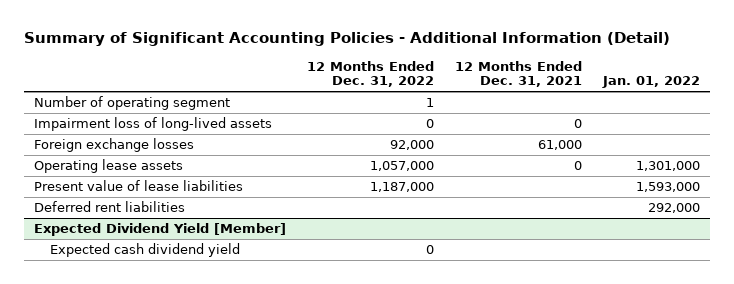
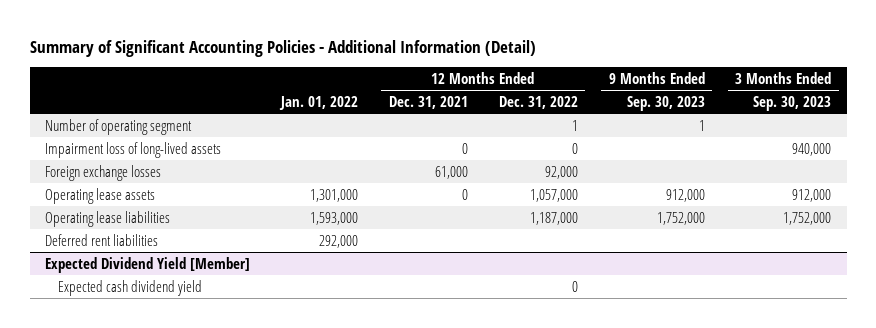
- | 12 Months Ended Dec. 31, 2022 | 12 Months Ended Dec. 31, 2021 | Jan. 01, 2022
+ | Jan. 01, 2022 | 12 Months Ended Dec. 31, 2021 | 12 Months Ended Dec. 31, 2022 | 9 Months Ended Sep. 30, 2023 | 3 Months Ended Sep. 30, 2023
- Present value of lease liabilities | 1,187,000 | | 1,593,000
+ Operating lease liabilities | 1,593,000 | | 1,187,000 | 1,752,000 | 1,752,000

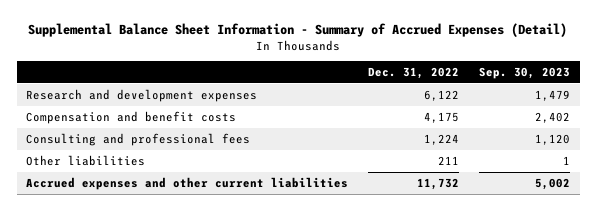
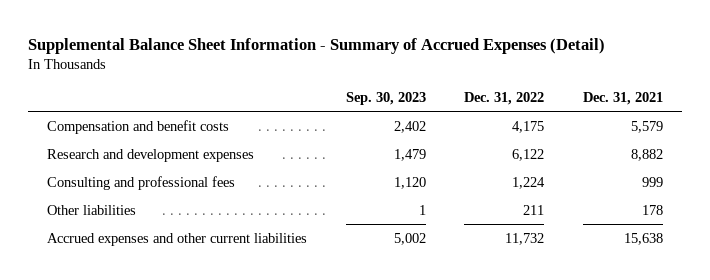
- | Dec. 31, 2022 | Sep. 30, 2023
+ | Sep. 30, 2023 | Dec. 31, 2022 | Dec. 31, 2021
moved down: Research and development expenses | 1,479 | 6,122 | 8,882

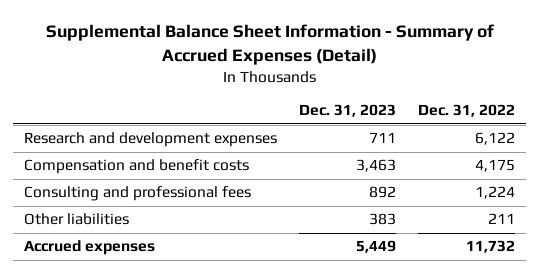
- | Sep. 30, 2023 | Dec. 31, 2022 | Dec. 31, 2021
+ | Dec. 31, 2023 | Dec. 31, 2022
moved down: Compensation and benefit costs | 3,463 | 4,175
- Accrued expenses and other current liabilities | 5,002 | 11,732 | 15,638
+ Accrued expenses | 5,449 | 11,732

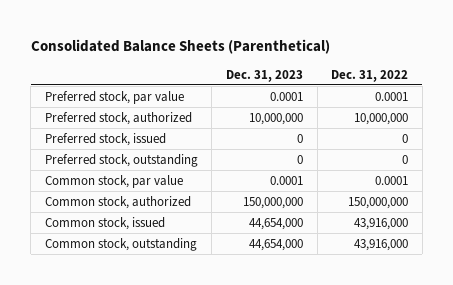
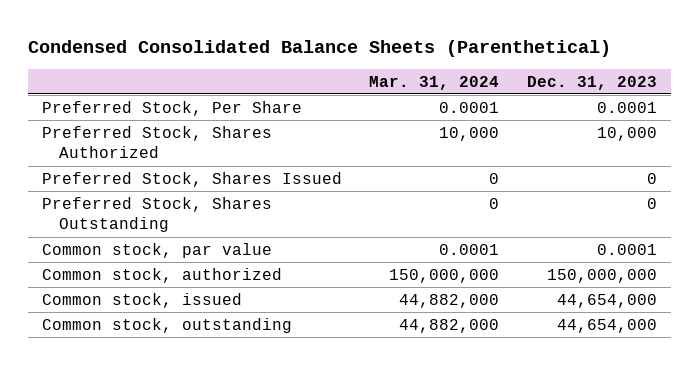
- Consolidated Balance Sheets (Parenthetical)
+ Condensed Consolidated Balance Sheets (Parenthetical)
- | Dec. 31, 2023 | Dec. 31, 2022
+ | Mar. 31, 2024 | Dec. 31, 2023
- Preferred stock, par value | 0.0001 | 0.0001
- Preferred stock, authorized | 10,000,000 | 10,000,000
- Preferred stock, issued | 0 | 0
- Preferred stock, outstanding | 0 | 0
+ Preferred Stock, Per Share | 0.0001 | 0.0001
+ Preferred Stock, Shares Authorized | 10,000 | 10,000
+ Preferred Stock, Shares Issued | 0 | 0
+ Preferred Stock, Shares Outstanding | 0 | 0

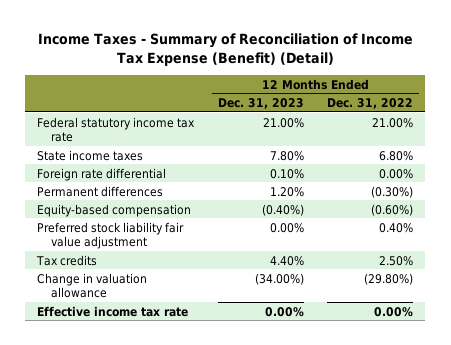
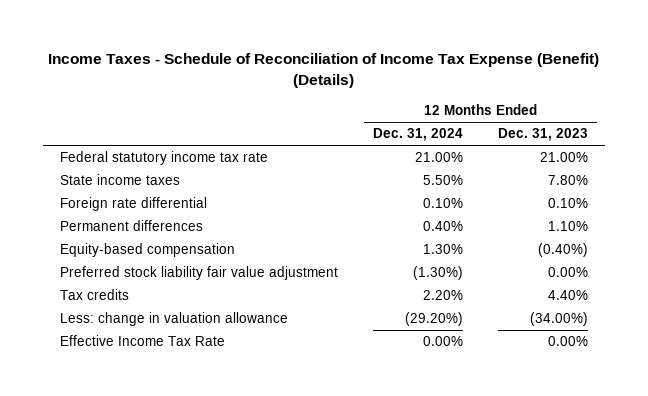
- Income Taxes - Summary of Reconciliation of Income Tax Expense (Benefit) (Detail)
+ Income Taxes - Schedule of Reconciliation of Income Tax Expense (Benefit) (Details)
- | 12 Months Ended Dec. 31, 2023 | 12 Months Ended Dec. 31, 2022
+ | 12 Months Ended Dec. 31, 2024 | 12 Months Ended Dec. 31, 2023
- Permanent differences | 1.20% | (0.30%)
+ Permanent differences | 0.40% | 1.10%
- Change in valuation allowance | (34.00%) | (29.80%)
- Effective income tax rate | 0.00% | 0.00%
+ Less: change in valuation allowance | (29.20%) | (34.00%)
+ Effective Income Tax Rate | 0.00% | 0.00%

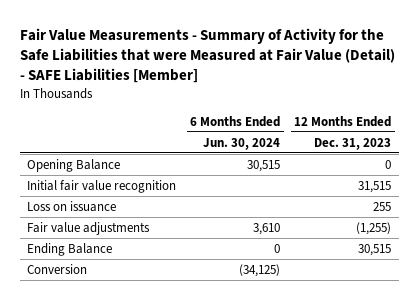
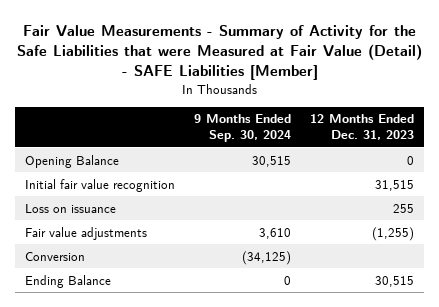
- | 6 Months Ended Jun. 30, 2024 | 12 Months Ended Dec. 31, 2023
+ | 9 Months Ended Sep. 30, 2024 | 12 Months Ended Dec. 31, 2023
moved down: Ending Balance | 0 | 30,515

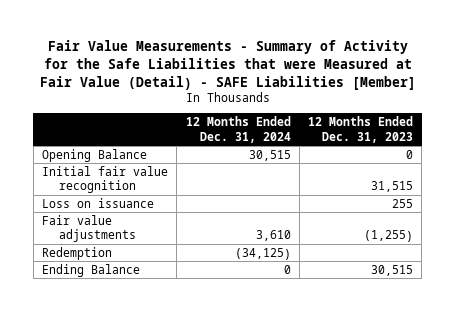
- | 9 Months Ended Sep. 30, 2024 | 12 Months Ended Dec. 31, 2023
+ | 12 Months Ended Dec. 31, 2024 | 12 Months Ended Dec. 31, 2023
- Conversion | (34,125) |
+ Redemption | (34,125) |

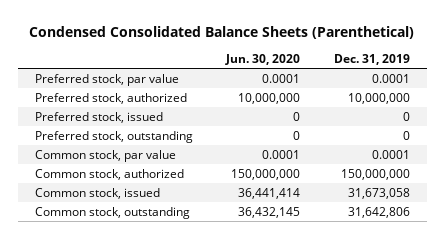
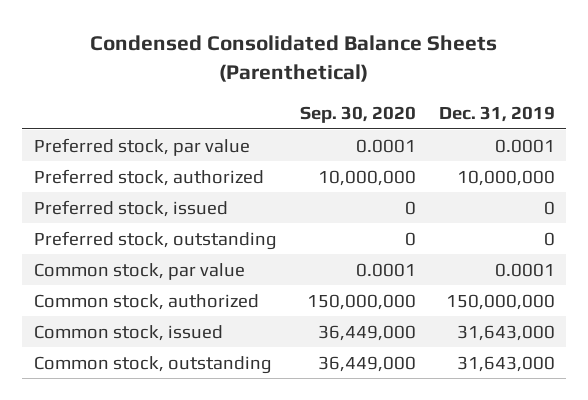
- | Jun. 30, 2020 | Dec. 31, 2019
+ | Sep. 30, 2020 | Dec. 31, 2019
- Common stock, issued | 36,441,414 | 31,673,058
- Common stock, outstanding | 36,432,145 | 31,642,806
+ Common stock, issued | 36,449,000 | 31,643,000
+ Common stock, outstanding | 36,449,000 | 31,643,000

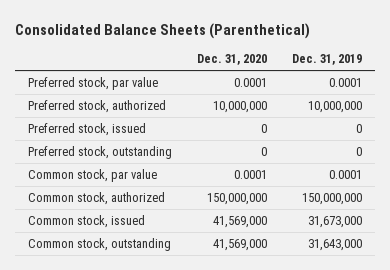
- Condensed Consolidated Balance Sheets (Parenthetical)
+ Consolidated Balance Sheets (Parenthetical)
- | Sep. 30, 2020 | Dec. 31, 2019
+ | Dec. 31, 2020 | Dec. 31, 2019
- Common stock, issued | 36,449,000 | 31,643,000
+ Common stock, issued | 41,569,000 | 31,673,000

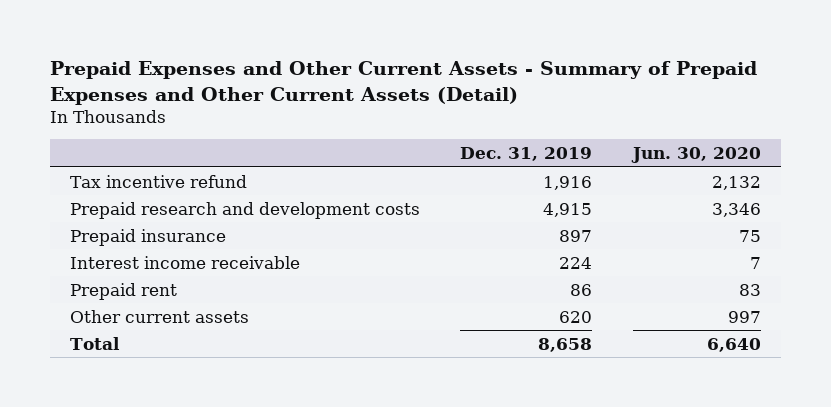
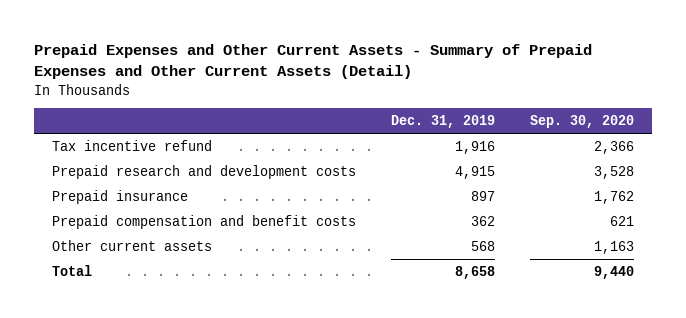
- | Dec. 31, 2019 | Jun. 30, 2020
+ | Dec. 31, 2019 | Sep. 30, 2020
- Interest income receivable | 224 | 7
- Prepaid rent | 86 | 83
- Other current assets | 620 | 997
+ Prepaid compensation and benefit costs | 362 | 621
+ Other current assets | 568 | 1,163

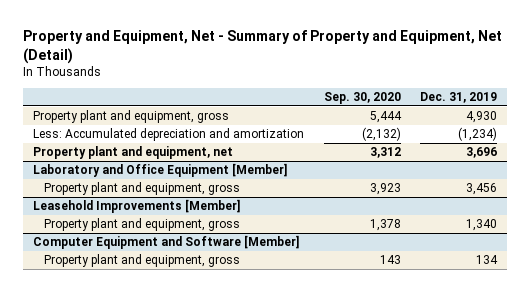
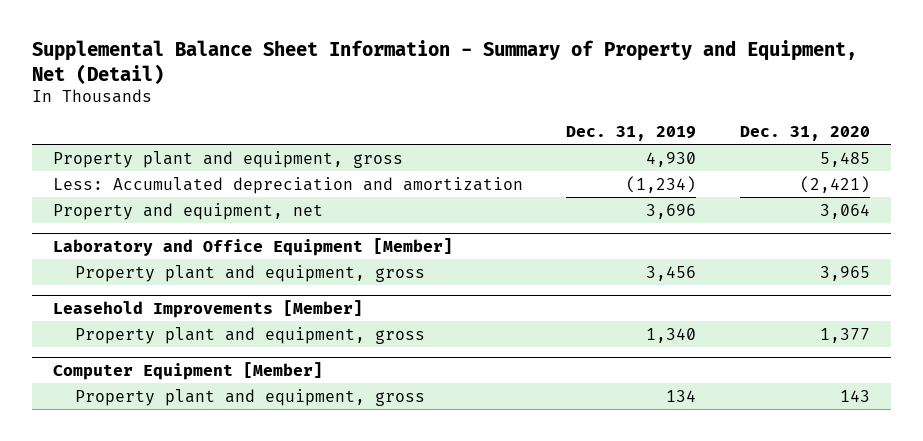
- Property and Equipment, Net - Summary of Property and Equipment, Net (Detail)
+ Supplemental Balance Sheet Information - Summary of Property and Equipment, Net (Detail)
- | Sep. 30, 2020 | Dec. 31, 2019
+ | Dec. 31, 2019 | Dec. 31, 2020
- Property plant and equipment, net | 3,312 | 3,696
+ Property and equipment, net | 3,696 | 3,064
- Computer Equipment and Software [Member]
+ Computer Equipment [Member]

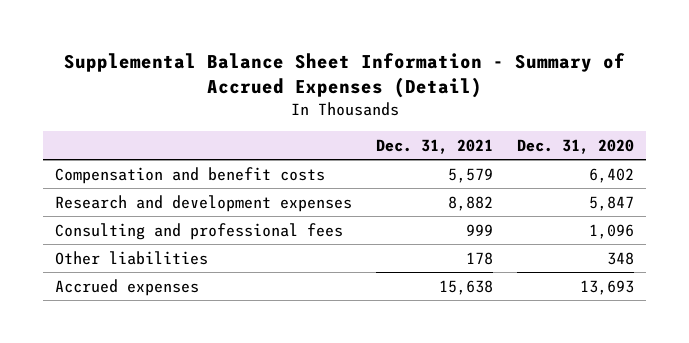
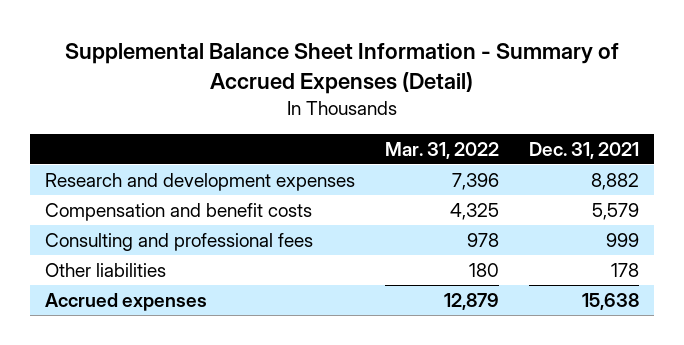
- | Dec. 31, 2021 | Dec. 31, 2020
+ | Mar. 31, 2022 | Dec. 31, 2021
moved down: Compensation and benefit costs | 4,325 | 5,579

